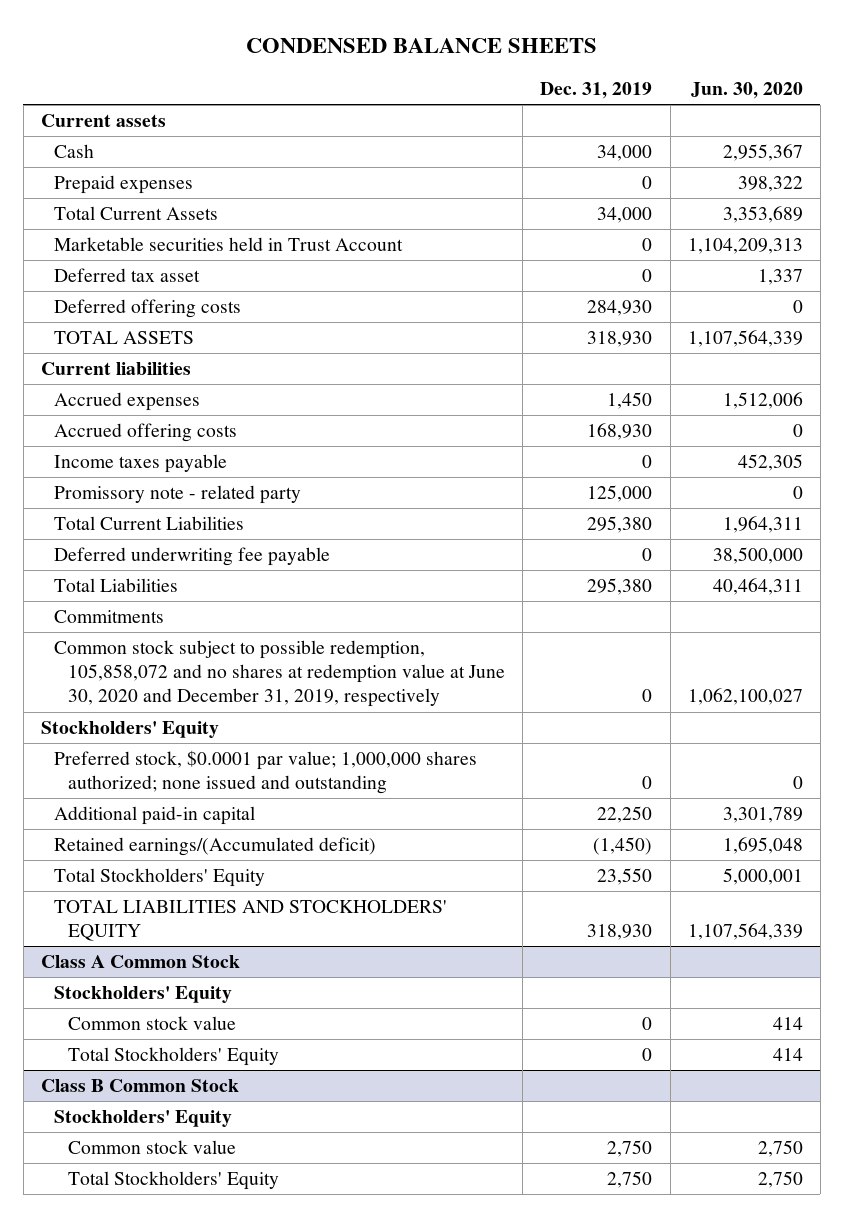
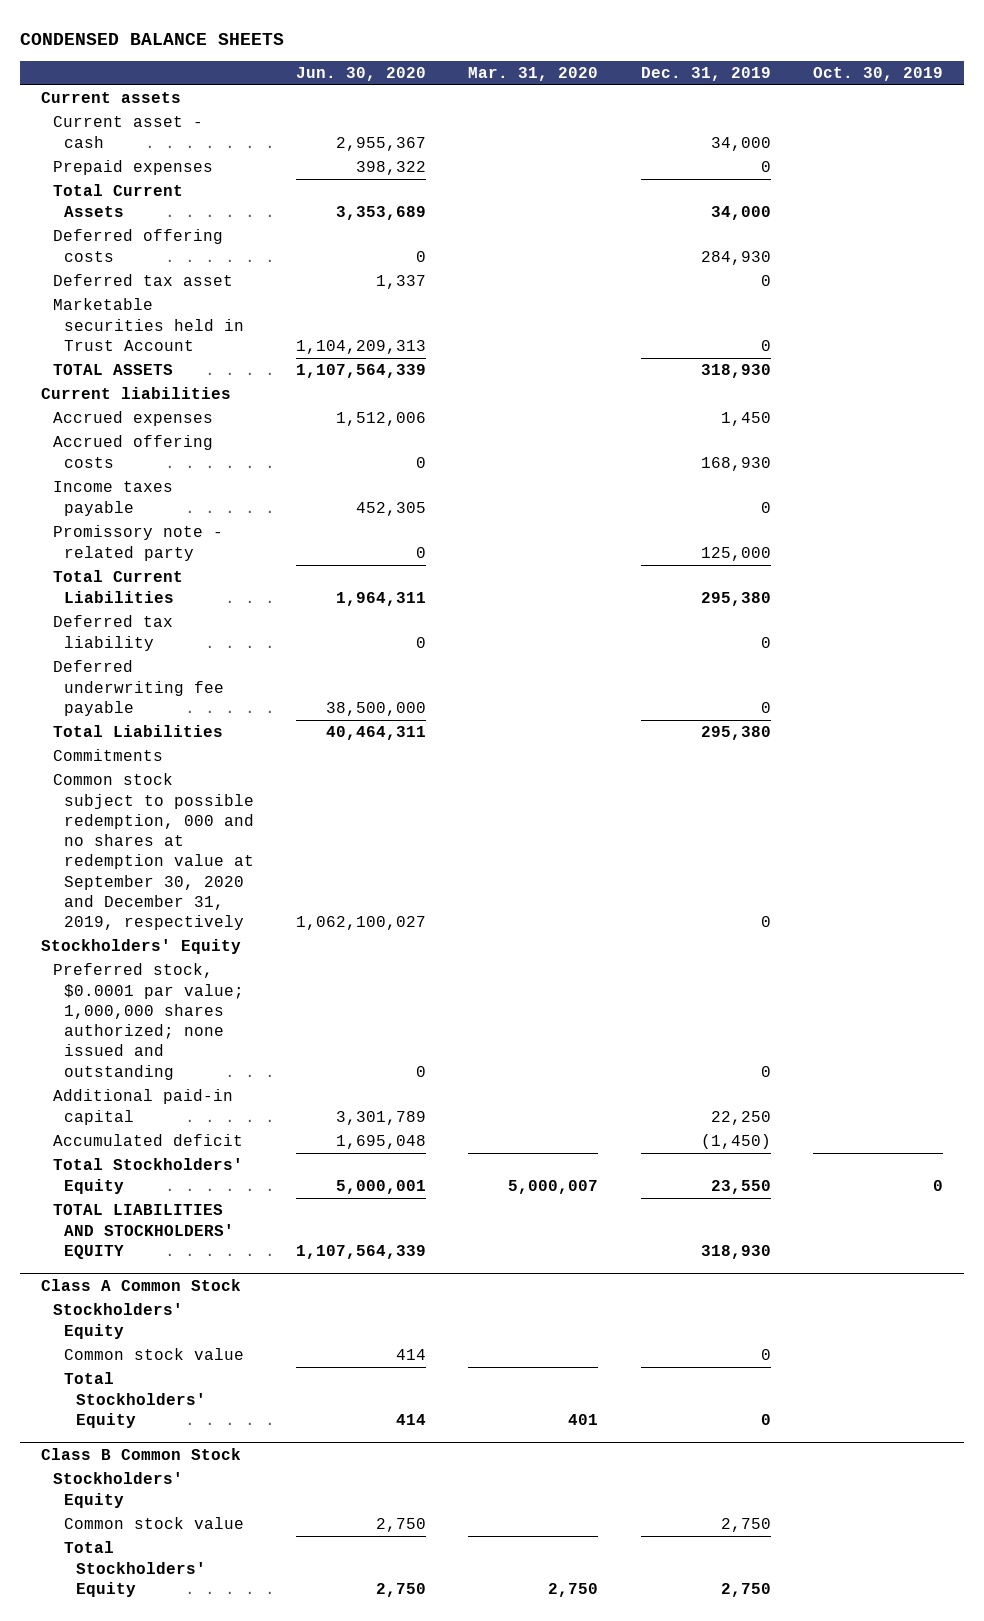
- | Dec. 31, 2019 | Jun. 30, 2020
+ | Jun. 30, 2020 | Mar. 31, 2020 | Dec. 31, 2019 | Oct. 30, 2019
- Cash | 34,000 | 2,955,367
+ Current asset - cash | 2,955,367 | | 34,000 |
moved down: Deferred tax asset | 1,337 | | 0 |
moved down: Marketable securities held in Trust Account | 1,104,209,313 | | 0 |
+ Deferred tax liability | 0 | | 0 |
- Common stock subject to possible redemption, 105,858,072 and no shares at redemption value at June 30, 2020 and December 31, 2019, respectively | 0 | 1,062,100,027
+ Common stock subject to possible redemption, 000 and no shares at redemption value at September 30, 2020 and December 31, 2019, respectively | 1,062,100,027 | | 0 |
- Retained earnings/(Accumulated deficit) | (1,450) | 1,695,048
+ Accumulated deficit | 1,695,048 | | (1,450) |

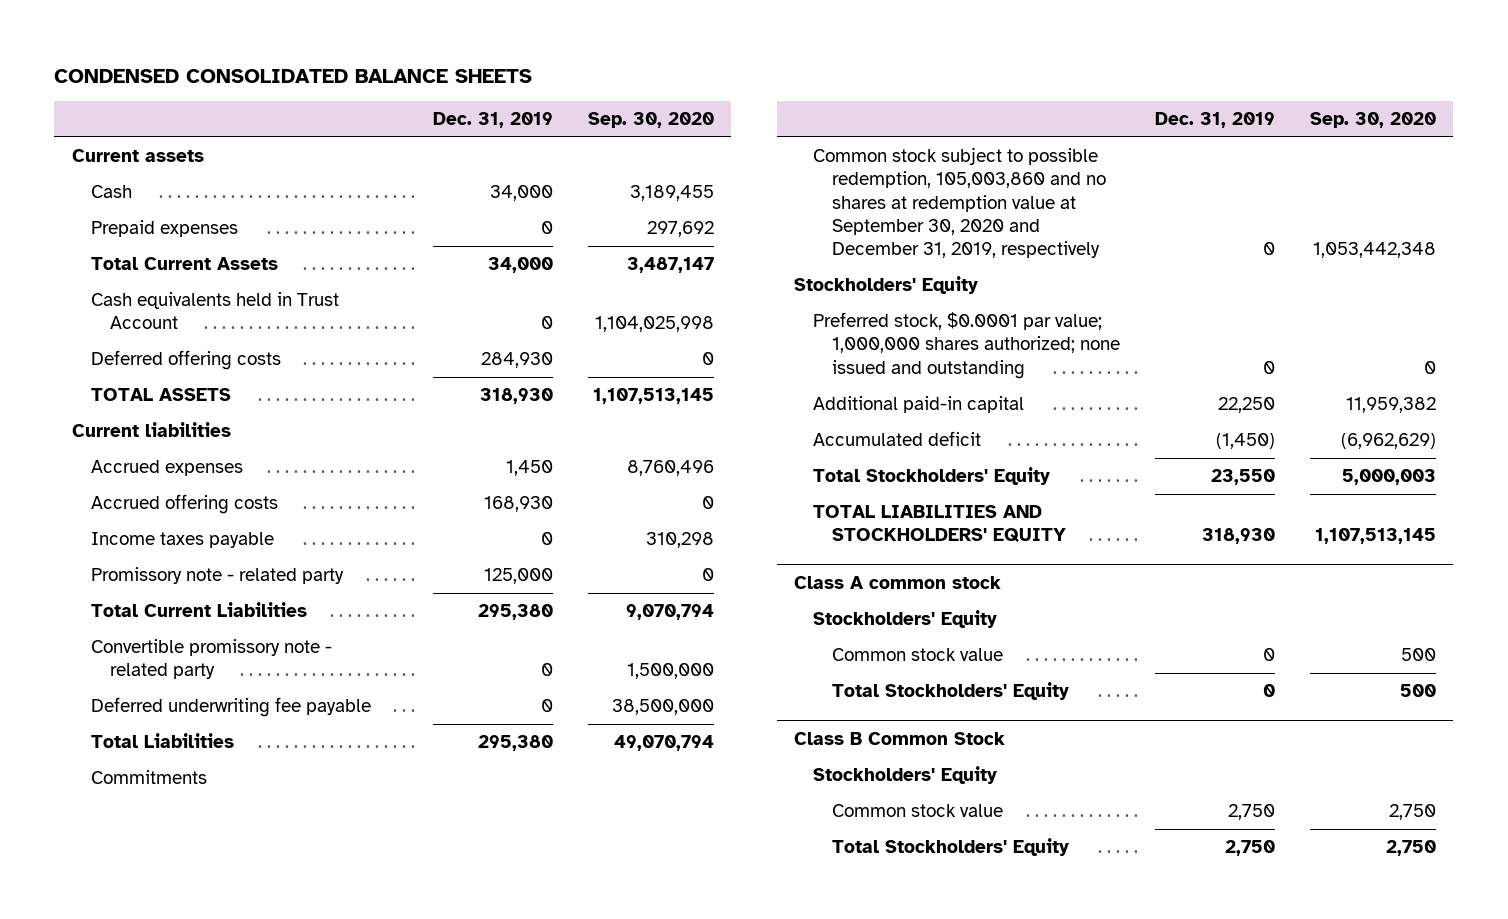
- CONDENSED BALANCE SHEETS
+ CONDENSED CONSOLIDATED BALANCE SHEETS
- | Jun. 30, 2020 | Mar. 31, 2020 | Dec. 31, 2019 | Oct. 30, 2019
+ | Dec. 31, 2019 | Sep. 30, 2020
- Current asset - cash | 2,955,367 | | 34,000 |
+ Cash | 34,000 | 3,189,455
+ Cash equivalents held in Trust Account | 0 | 1,104,025,998
- Deferred tax asset | 1,337 | | 0 |
- Marketable securities held in Trust Account | 1,104,209,313 | | 0 |
- Deferred tax liability | 0 | | 0 |
+ Convertible promissory note - related party | 0 | 1,500,000
- Common stock subject to possible redemption, 000 and no shares at redemption value at September 30, 2020 and December 31, 2019, respectively | 1,062,100,027 | | 0 |
+ Common stock subject to possible redemption, 105,003,860 and no shares at redemption value at September 30, 2020 and December 31, 2019, respectively | 0 | 1,053,442,348
- Class A Common Stock
+ Class A common stock

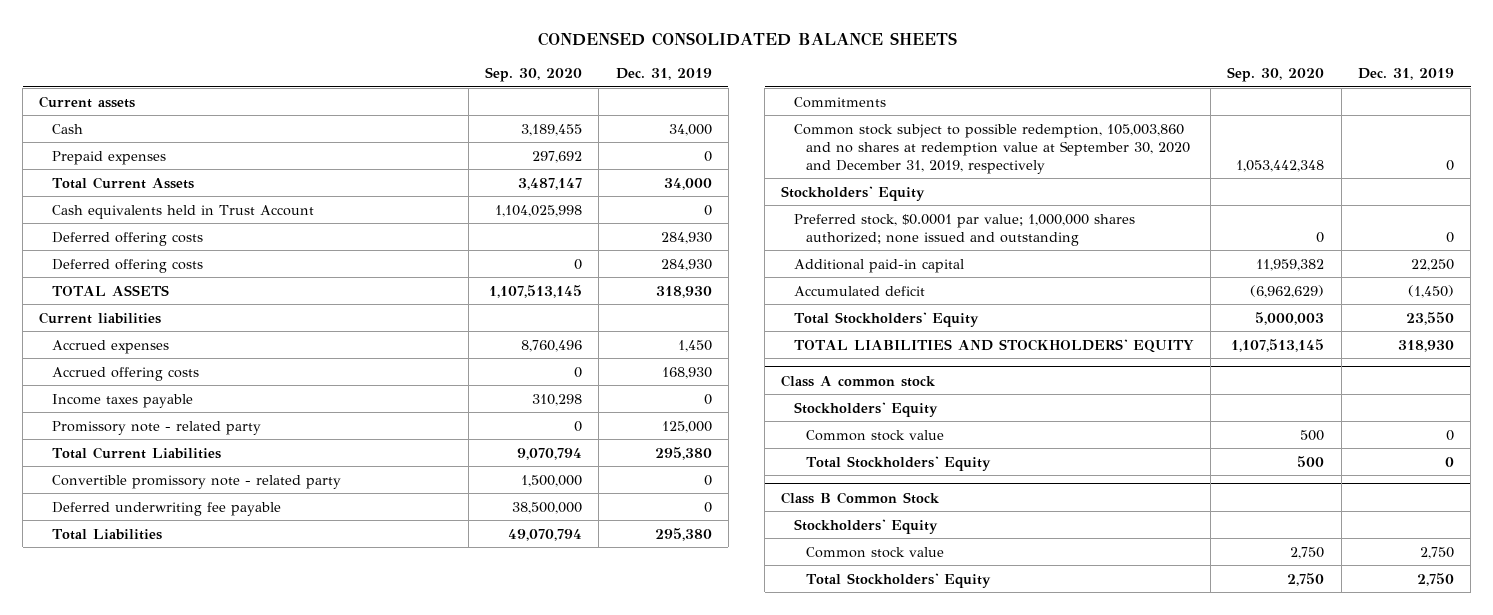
- | Dec. 31, 2019 | Sep. 30, 2020
+ | Sep. 30, 2020 | Dec. 31, 2019
+ Deferred offering costs | | 284,930

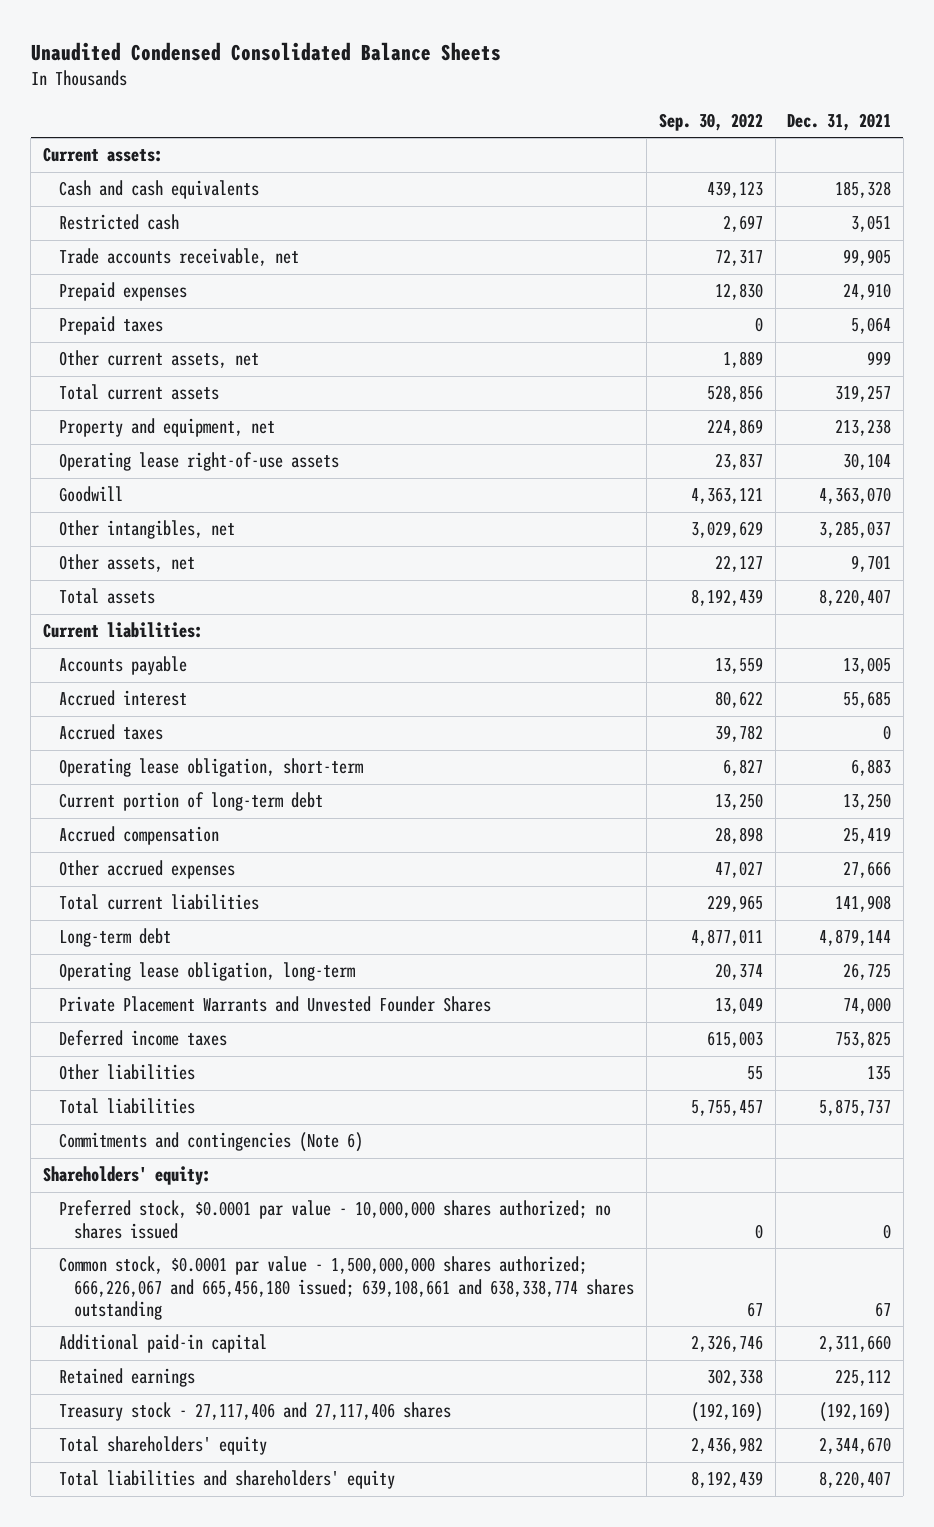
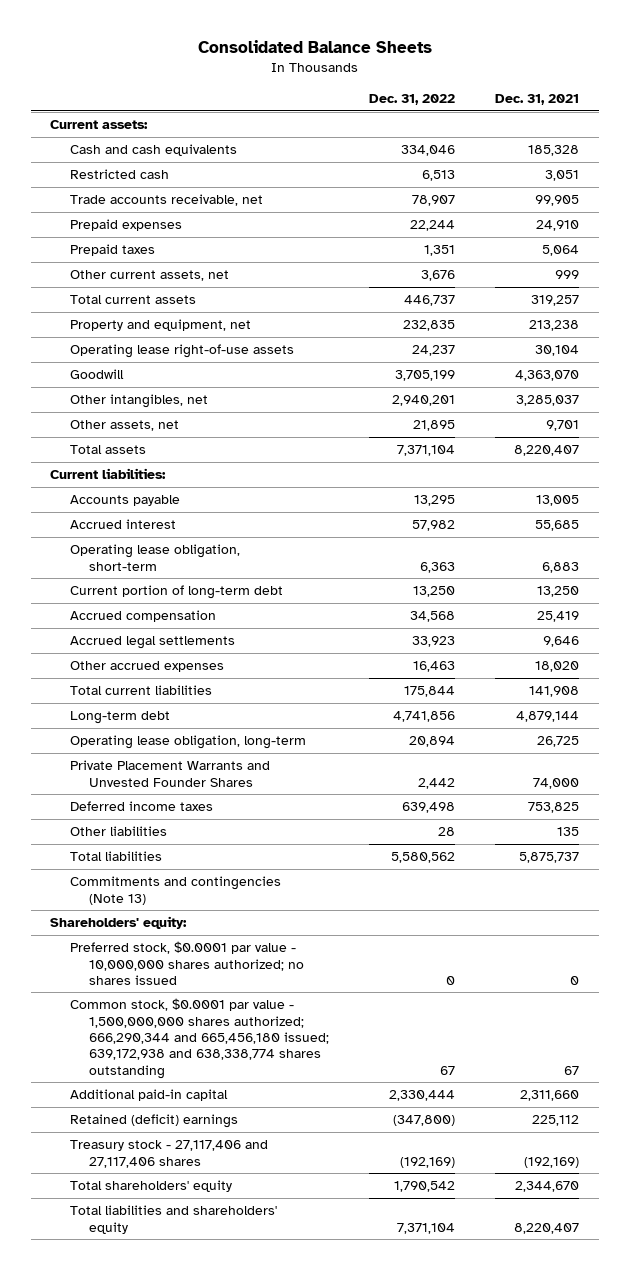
- Unaudited Condensed Consolidated Balance Sheets
+ Consolidated Balance Sheets
- | Sep. 30, 2022 | Dec. 31, 2021
+ | Dec. 31, 2022 | Dec. 31, 2021
- Accrued taxes | 39,782 | 0
- Other accrued expenses | 47,027 | 27,666
+ Accrued legal settlements | 33,923 | 9,646
+ Other accrued expenses | 16,463 | 18,020
- Commitments and contingencies (Note 6)
+ Commitments and contingencies (Note 13)
- Common stock, $0.0001 par value - 1,500,000,000 shares authorized; 666,226,067 and 665,456,180 issued; 639,108,661 and 638,338,774 shares outstanding | 67 | 67
+ Common stock, $0.0001 par value - 1,500,000,000 shares authorized; 666,290,344 and 665,456,180 issued; 639,172,938 and 638,338,774 shares outstanding | 67 | 67
- Retained earnings | 302,338 | 225,112
+ Retained (deficit) earnings | (347,800) | 225,112

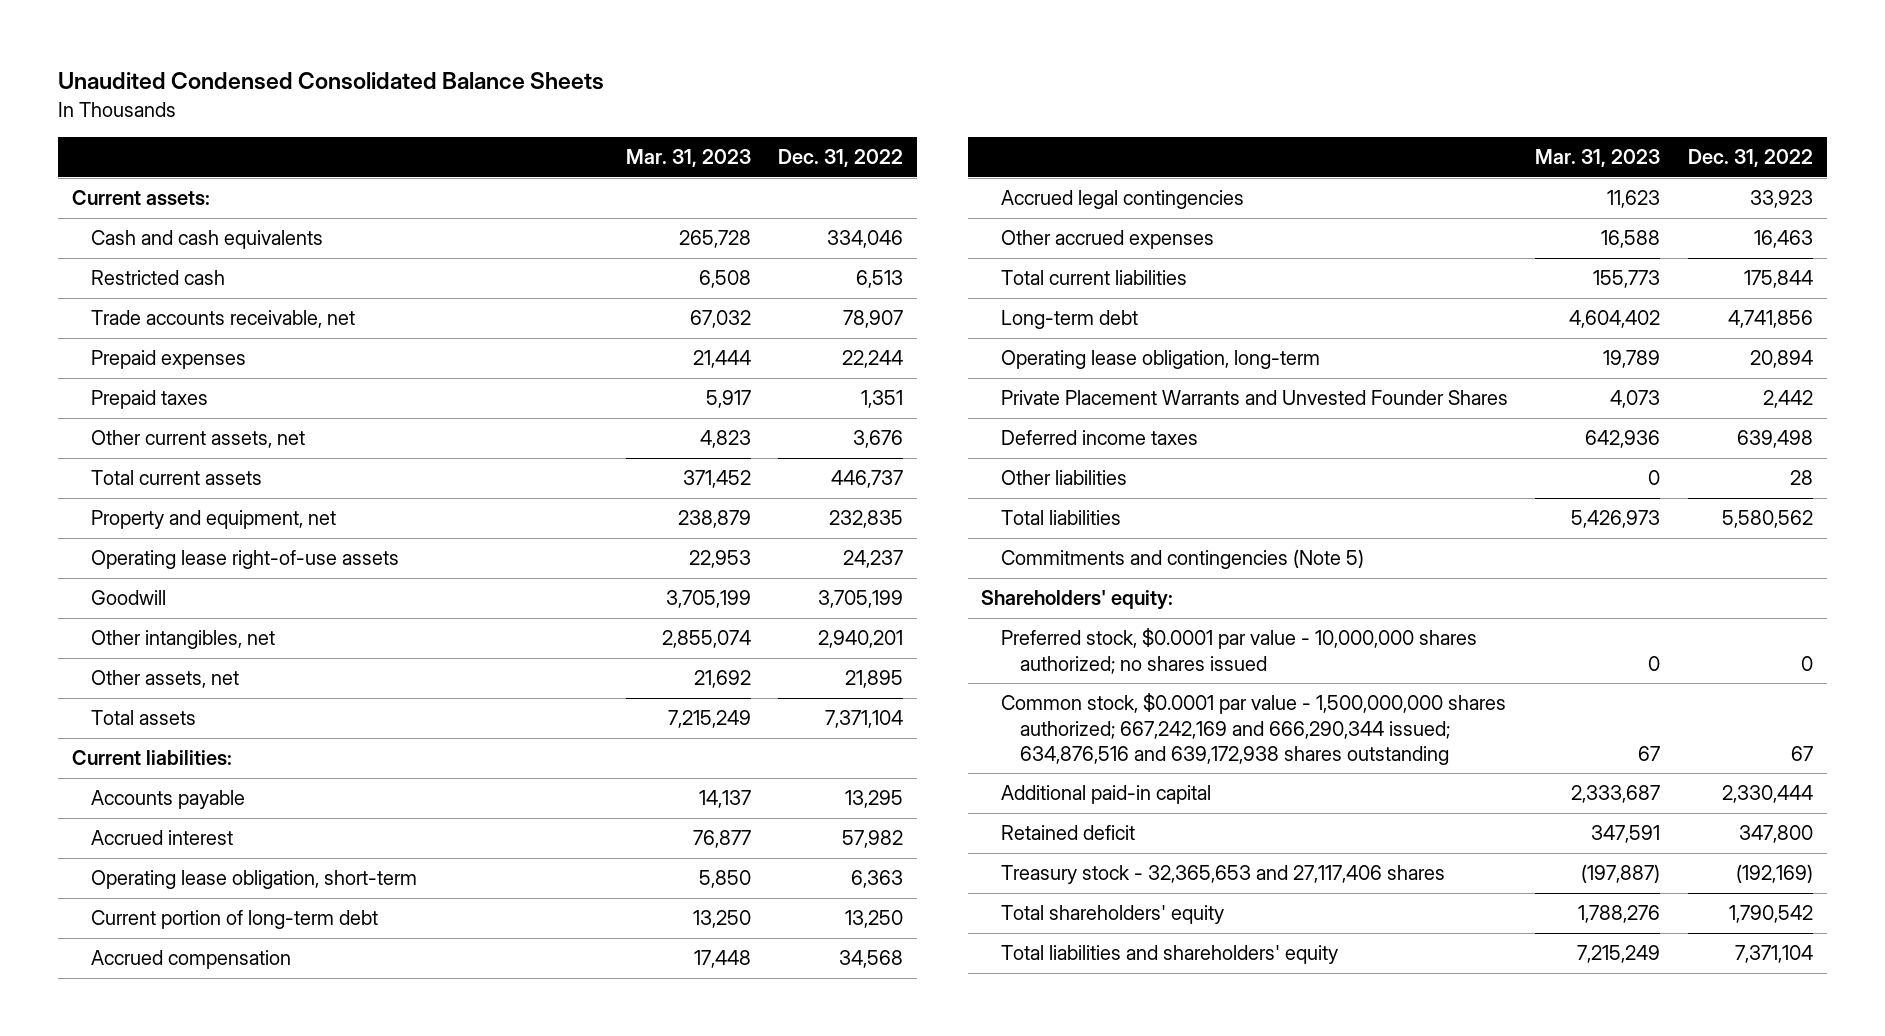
- Consolidated Balance Sheets
+ Unaudited Condensed Consolidated Balance Sheets
- | Dec. 31, 2022 | Dec. 31, 2021
+ | Mar. 31, 2023 | Dec. 31, 2022
- Accrued legal settlements | 33,923 | 9,646
+ Accrued legal contingencies | 11,623 | 33,923
- Commitments and contingencies (Note 13)
+ Commitments and contingencies (Note 5)
- Common stock, $0.0001 par value - 1,500,000,000 shares authorized; 666,290,344 and 665,456,180 issued; 639,172,938 and 638,338,774 shares outstanding | 67 | 67
+ Common stock, $0.0001 par value - 1,500,000,000 shares authorized; 667,242,169 and 666,290,344 issued; 634,876,516 and 639,172,938 shares outstanding | 67 | 67
- Retained (deficit) earnings | (347,800) | 225,112
- Treasury stock - 27,117,406 and 27,117,406 shares | (192,169) | (192,169)
+ Retained deficit | 347,591 | 347,800
+ Treasury stock - 32,365,653 and 27,117,406 shares | (197,887) | (192,169)

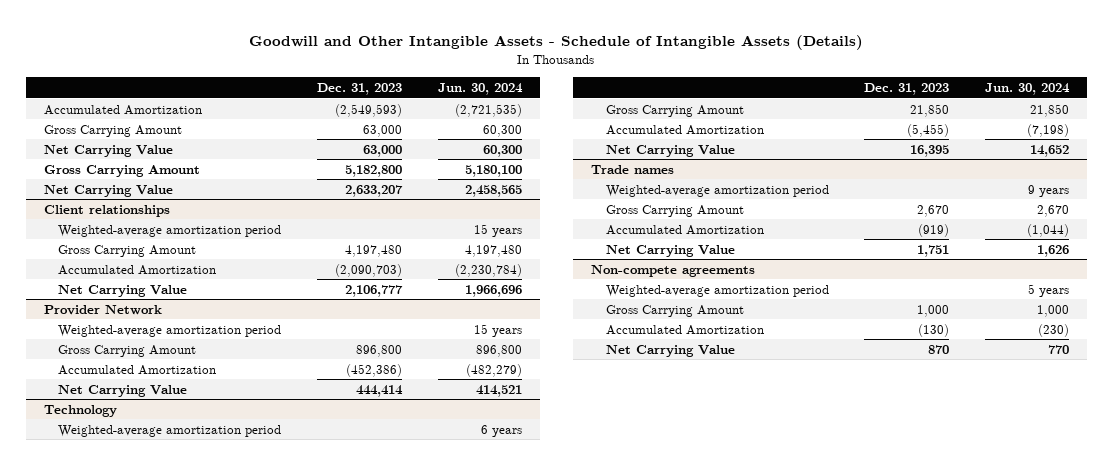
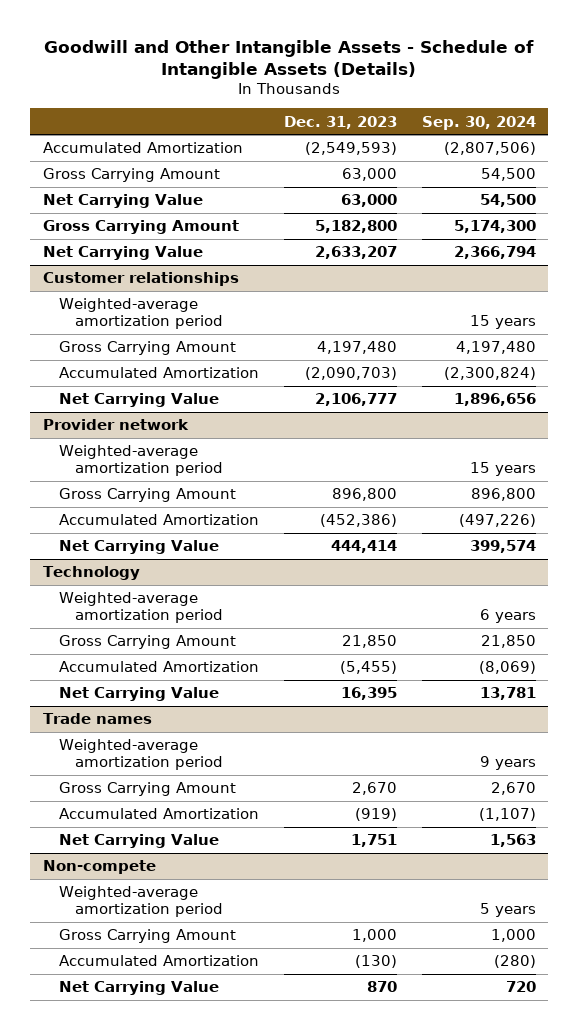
- | Dec. 31, 2023 | Jun. 30, 2024
+ | Dec. 31, 2023 | Sep. 30, 2024
- Client relationships
+ Customer relationships
- Provider Network
+ Provider network
- Non-compete agreements
+ Non-compete

